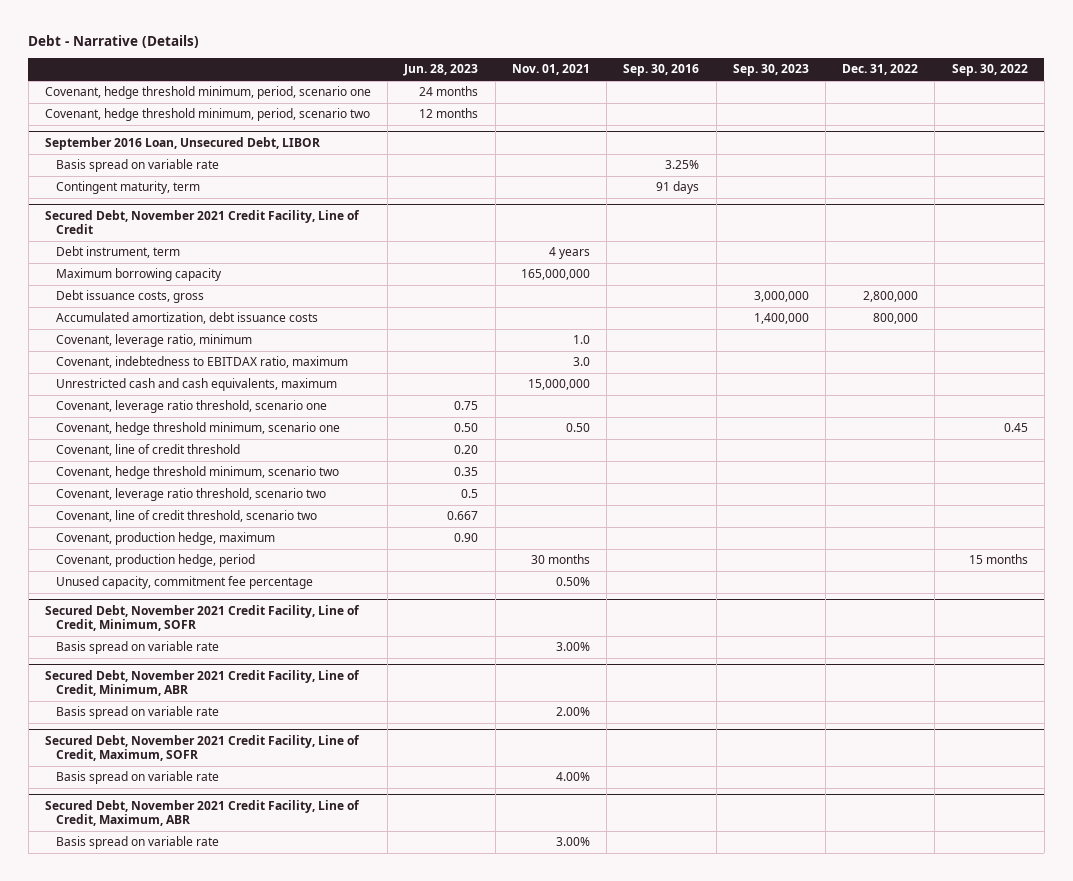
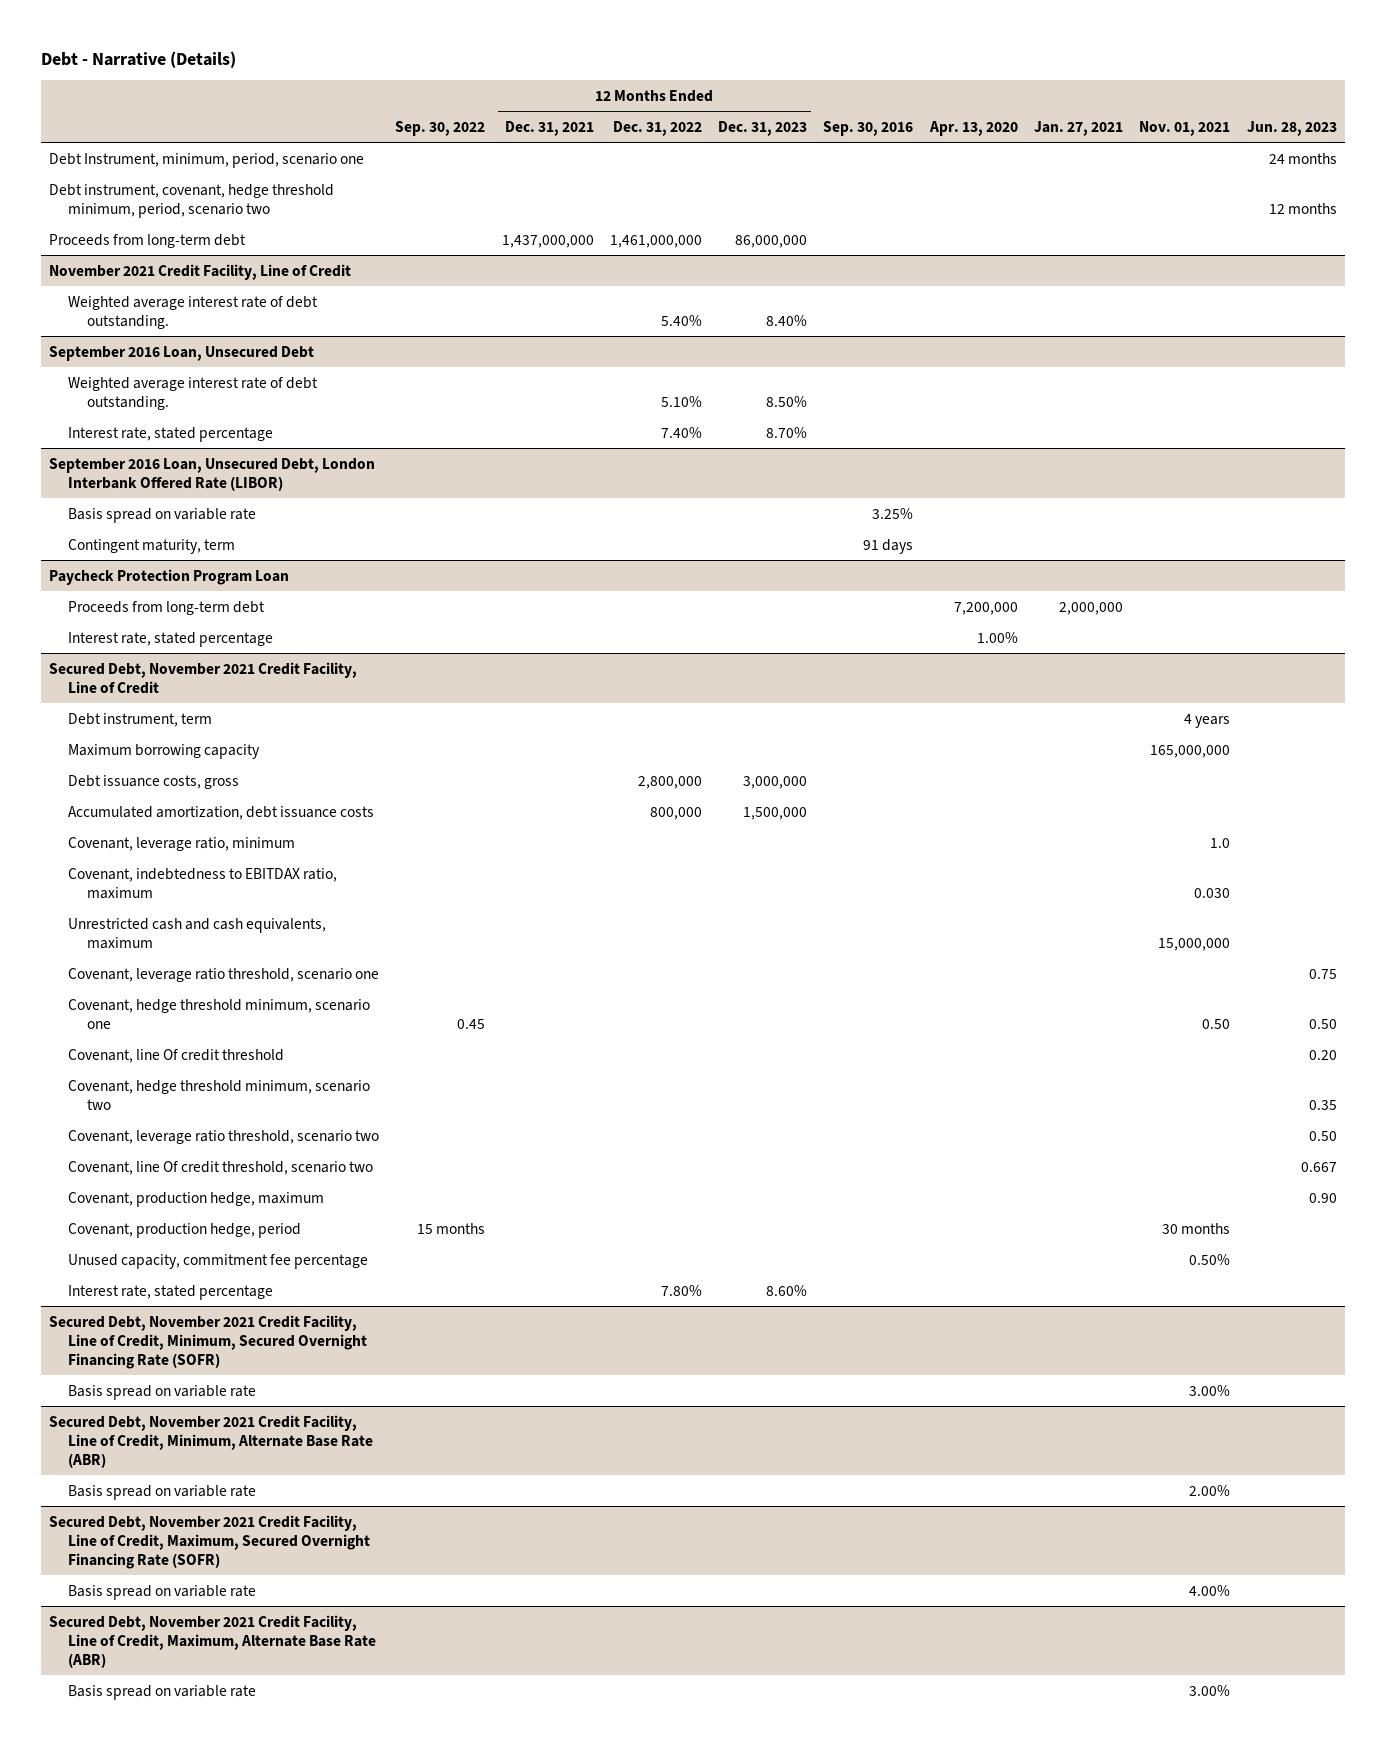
- | Jun. 28, 2023 | Nov. 01, 2021 | Sep. 30, 2016 | Sep. 30, 2023 | Dec. 31, 2022 | Sep. 30, 2022
+ | Sep. 30, 2022 | 12 Months Ended Dec. 31, 2021 | 12 Months Ended Dec. 31, 2022 | 12 Months Ended Dec. 31, 2023 | Sep. 30, 2016 | Apr. 13, 2020 | Jan. 27, 2021 | Nov. 01, 2021 | Jun. 28, 2023
- Covenant, hedge threshold minimum, period, scenario one | 24 months | | | | |
- Covenant, hedge threshold minimum, period, scenario two | 12 months | | | | |
- September 2016 Loan, Unsecured Debt, LIBOR
+ Debt Instrument, minimum, period, scenario one | | | | | | | | | 24 months
+ Debt instrument, covenant, hedge threshold minimum, period, scenario two | | | | | | | | | 12 months
+ Proceeds from long-term debt | | 1,437,000,000 | 1,461,000,000 | 86,000,000 | | | | |
+ November 2021 Credit Facility, Line of Credit
+ Weighted average interest rate of debt outstanding. | | | 5.40% | 8.40% | | | | |
+ September 2016 Loan, Unsecured Debt
+ Weighted average interest rate of debt outstanding. | | | 5.10% | 8.50% | | | | |
+ Interest rate, stated percentage | | | 7.40% | 8.70% | | | | |
+ September 2016 Loan, Unsecured Debt, London Interbank Offered Rate (LIBOR)
+ Paycheck Protection Program Loan
+ Proceeds from long-term debt | | | | | | 7,200,000 | 2,000,000 | |
+ Interest rate, stated percentage | | | | | | 1.00% | | |
@ Secured Debt, November 2021 Credit Facility, Line of Credit
- Covenant, indebtedness to EBITDAX ratio, maximum | | 3.0 | | | |
+ Covenant, indebtedness to EBITDAX ratio, maximum | | | | | | | | 0.030 |
- Covenant, line of credit threshold | 0.20 | | | | |
+ Covenant, line Of credit threshold | | | | | | | | | 0.20
- Covenant, leverage ratio threshold, scenario two | 0.5 | | | | |
- Covenant, line of credit threshold, scenario two | 0.667 | | | | |
+ Covenant, leverage ratio threshold, scenario two | | | | | | | | | 0.50
+ Covenant, line Of credit threshold, scenario two | | | | | | | | | 0.667
- Secured Debt, November 2021 Credit Facility, Line of Credit, Minimum, SOFR
@ Secured Debt, November 2021 Credit Facility, Line of Credit
+ Interest rate, stated percentage | | | 7.80% | 8.60% | | | | |
+ Secured Debt, November 2021 Credit Facility, Line of Credit, Minimum, Secured Overnight Financing Rate (SOFR)
- Secured Debt, November 2021 Credit Facility, Line of Credit, Minimum, ABR
+ Secured Debt, November 2021 Credit Facility, Line of Credit, Minimum, Alternate Base Rate (ABR)
- Secured Debt, November 2021 Credit Facility, Line of Credit, Maximum, SOFR
+ Secured Debt, November 2021 Credit Facility, Line of Credit, Maximum, Secured Overnight Financing Rate (SOFR)
- Secured Debt, November 2021 Credit Facility, Line of Credit, Maximum, ABR
+ Secured Debt, November 2021 Credit Facility, Line of Credit, Maximum, Alternate Base Rate (ABR)

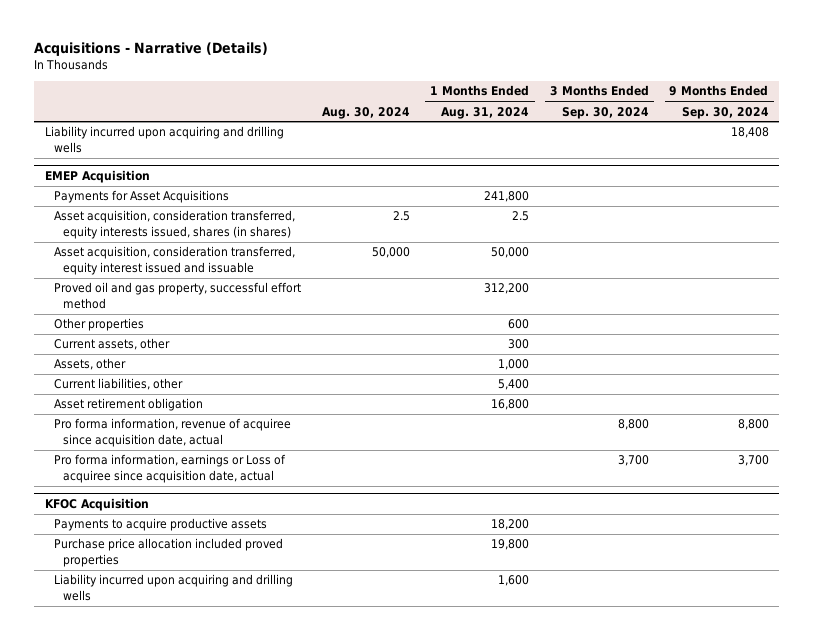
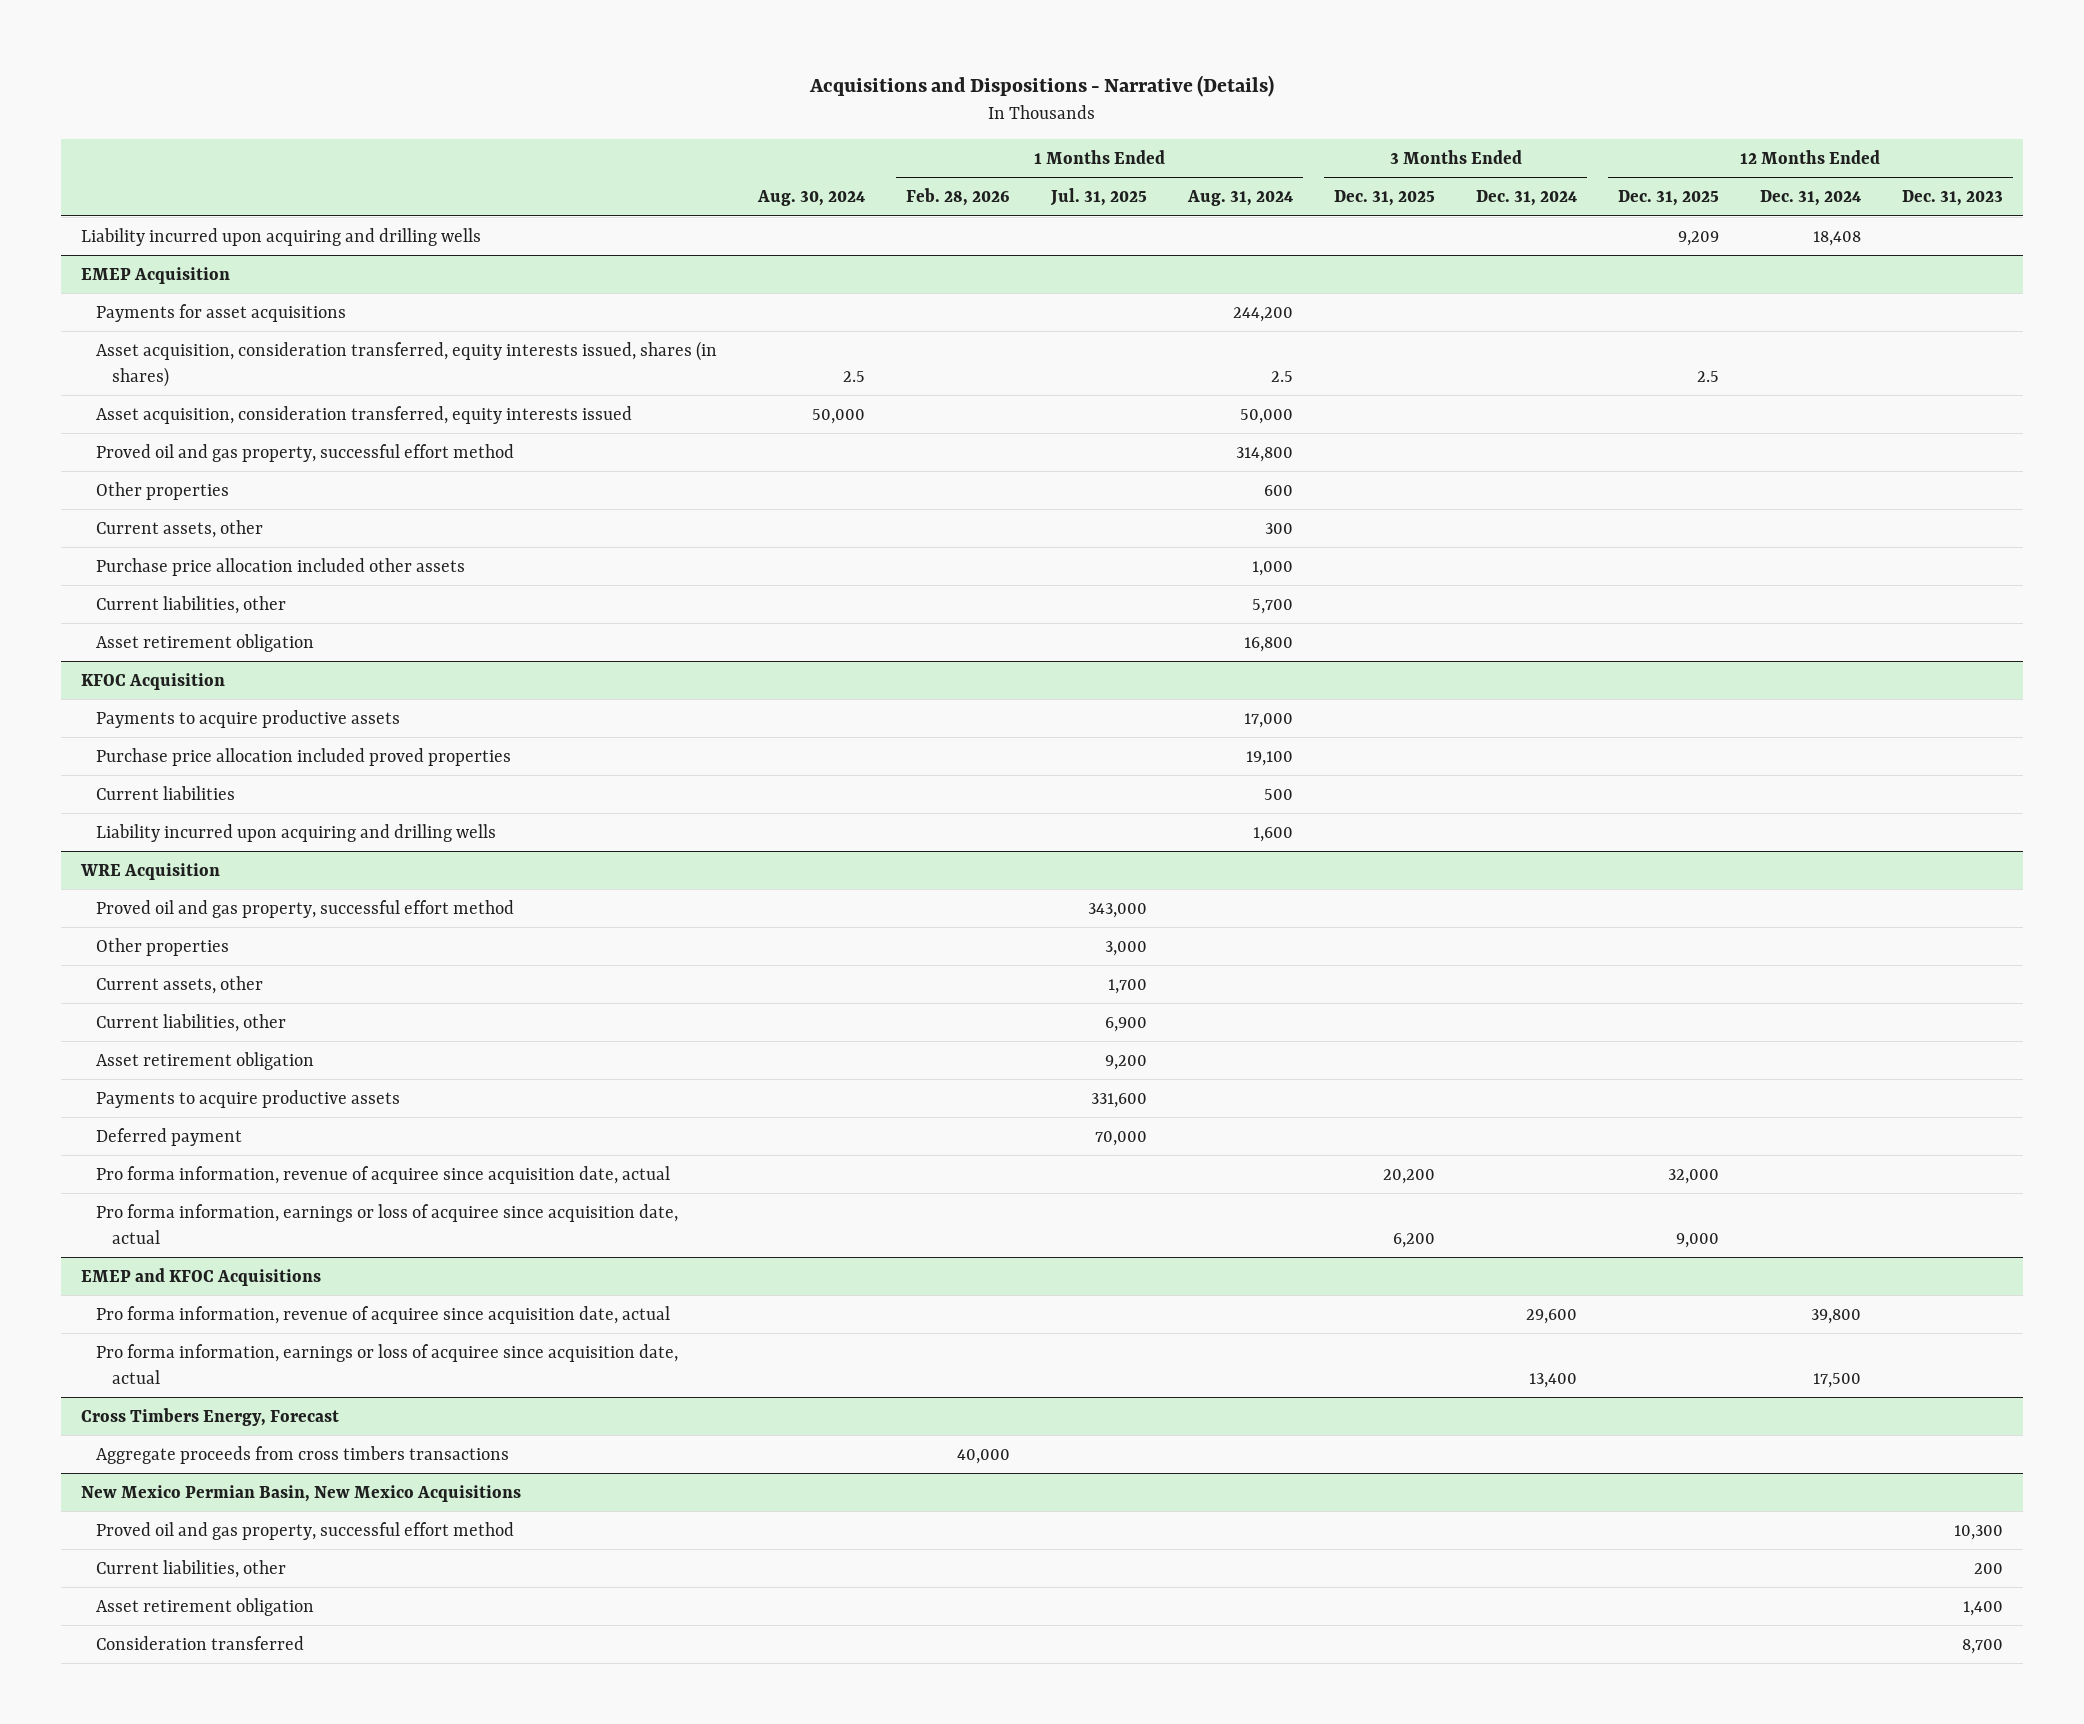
- Acquisitions - Narrative (Details)
+ Acquisitions and Dispositions - Narrative (Details)
- | Aug. 30, 2024 | 1 Months Ended Aug. 31, 2024 | 3 Months Ended Sep. 30, 2024 | 9 Months Ended Sep. 30, 2024
+ | Aug. 30, 2024 | 1 Months Ended Feb. 28, 2026 | 1 Months Ended Jul. 31, 2025 | 1 Months Ended Aug. 31, 2024 | 3 Months Ended Dec. 31, 2025 | 3 Months Ended Dec. 31, 2024 | 12 Months Ended Dec. 31, 2025 | 12 Months Ended Dec. 31, 2024 | 12 Months Ended Dec. 31, 2023
@ EMEP Acquisition
- Payments for Asset Acquisitions | | 241,800 | |
+ Payments for asset acquisitions | | | | 244,200 | | | | |
- Asset acquisition, consideration transferred, equity interest issued and issuable | 50,000 | 50,000 | |
- Proved oil and gas property, successful effort method | | 312,200 | |
+ Asset acquisition, consideration transferred, equity interests issued | 50,000 | | | 50,000 | | | | |
+ Proved oil and gas property, successful effort method | | | | 314,800 | | | | |
- Assets, other | | 1,000 | |
- Current liabilities, other | | 5,400 | |
+ Purchase price allocation included other assets | | | | 1,000 | | | | |
+ Current liabilities, other | | | | 5,700 | | | | |
- Pro forma information, revenue of acquiree since acquisition date, actual | | | 8,800 | 8,800
- Pro forma information, earnings or Loss of acquiree since acquisition date, actual | | | 3,700 | 3,700
@ KFOC Acquisition
- Payments to acquire productive assets | | 18,200 | |
- Purchase price allocation included proved properties | | 19,800 | |
+ Payments to acquire productive assets | | | | 17,000 | | | | |
+ Purchase price allocation included proved properties | | | | 19,100 | | | | |
+ Current liabilities | | | | 500 | | | | |
+ WRE Acquisition
+ Proved oil and gas property, successful effort method | | | 343,000 | | | | | |
+ Other properties | | | 3,000 | | | | | |
+ Current assets, other | | | 1,700 | | | | | |
+ Current liabilities, other | | | 6,900 | | | | | |
+ Asset retirement obligation | | | 9,200 | | | | | |
+ Payments to acquire productive assets | | | 331,600 | | | | | |
+ Deferred payment | | | 70,000 | | | | | |
+ Pro forma information, revenue of acquiree since acquisition date, actual | | | | | 20,200 | | 32,000 | |
+ Pro forma information, earnings or loss of acquiree since acquisition date, actual | | | | | 6,200 | | 9,000 | |
+ EMEP and KFOC Acquisitions
+ Pro forma information, revenue of acquiree since acquisition date, actual | | | | | | 29,600 | | 39,800 |
+ Pro forma information, earnings or loss of acquiree since acquisition date, actual | | | | | | 13,400 | | 17,500 |
+ Cross Timbers Energy, Forecast
+ Aggregate proceeds from cross timbers transactions | | 40,000 | | | | | | |
+ New Mexico Permian Basin, New Mexico Acquisitions
+ Proved oil and gas property, successful effort method | | | | | | | | | 10,300
+ Current liabilities, other | | | | | | | | | 200
+ Asset retirement obligation | | | | | | | | | 1,400
+ Consideration transferred | | | | | | | | | 8,700

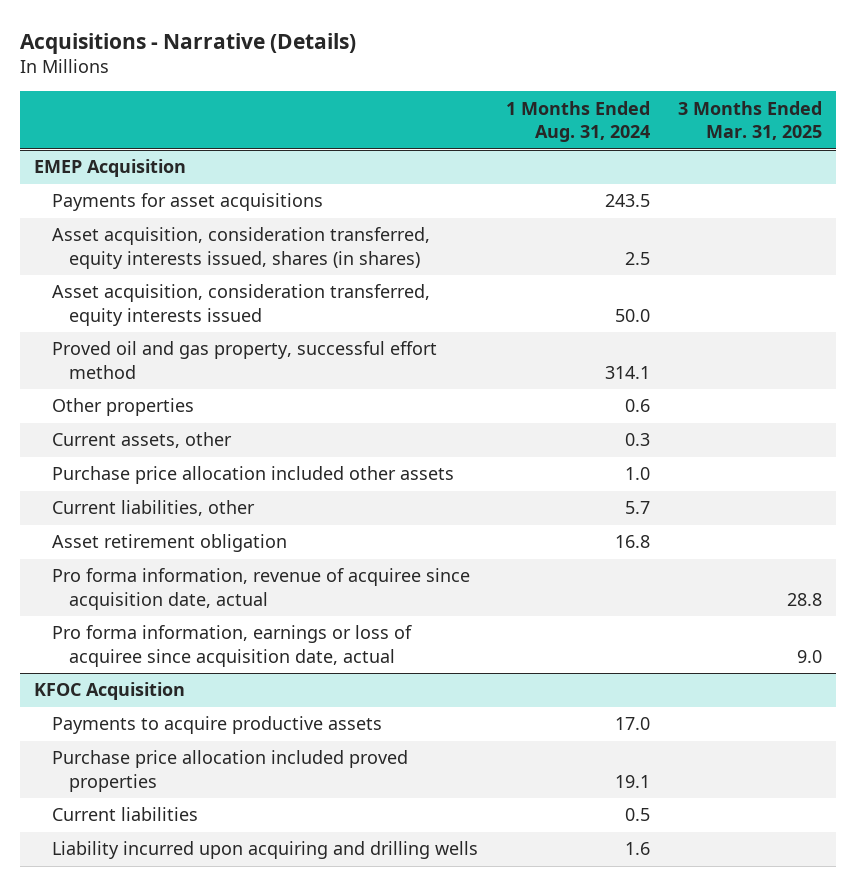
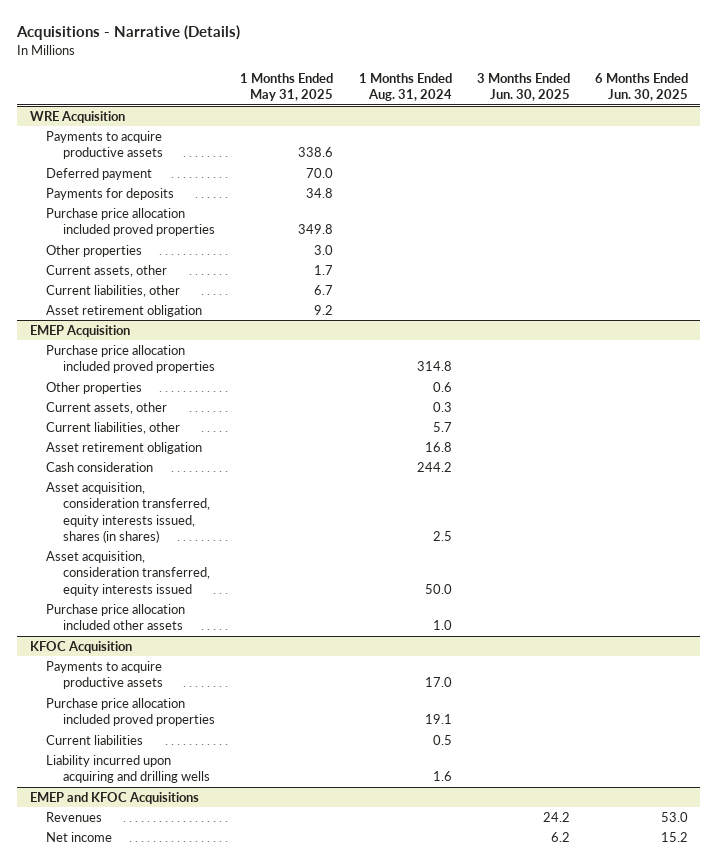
- | 1 Months Ended Aug. 31, 2024 | 3 Months Ended Mar. 31, 2025
+ | 1 Months Ended May 31, 2025 | 1 Months Ended Aug. 31, 2024 | 3 Months Ended Jun. 30, 2025 | 6 Months Ended Jun. 30, 2025
+ WRE Acquisition
+ Payments to acquire productive assets | 338.6 | | |
+ Deferred payment | 70.0 | | |
+ Payments for deposits | 34.8 | | |
+ Purchase price allocation included proved properties | 349.8 | | |
+ Other properties | 3.0 | | |
+ Current assets, other | 1.7 | | |
+ Current liabilities, other | 6.7 | | |
+ Asset retirement obligation | 9.2 | | |
@ EMEP Acquisition
- Payments for asset acquisitions | 243.5 |
- Proved oil and gas property, successful effort method | 314.1 |
+ Purchase price allocation included proved properties | | 314.8 | |
- Pro forma information, revenue of acquiree since acquisition date, actual | | 28.8
- Pro forma information, earnings or loss of acquiree since acquisition date, actual | | 9.0
+ Cash consideration | | 244.2 | |
moved down: Asset acquisition, consideration transferred, equity interests issued, shares (in shares) | | 2.5 | |
moved down: Asset acquisition, consideration transferred, equity interests issued | | 50.0 | |
moved down: Purchase price allocation included other assets | | 1.0 | |
+ EMEP and KFOC Acquisitions
+ Revenues | | | 24.2 | 53.0
+ Net income | | | 6.2 | 15.2

